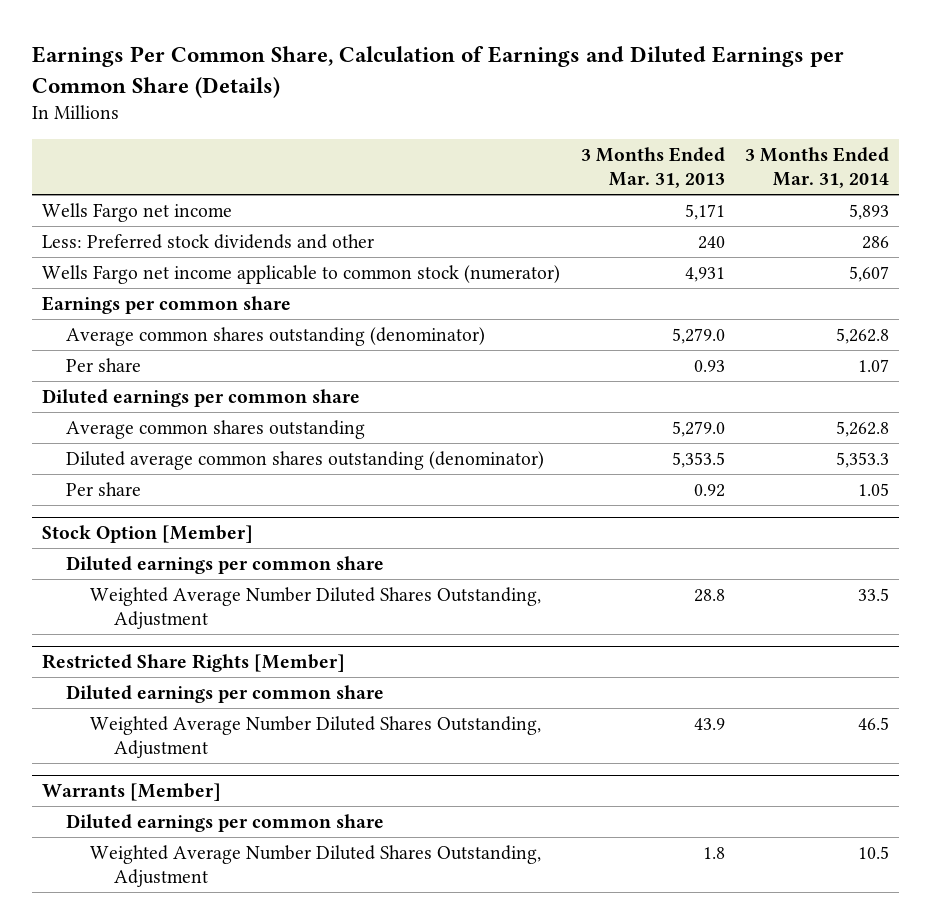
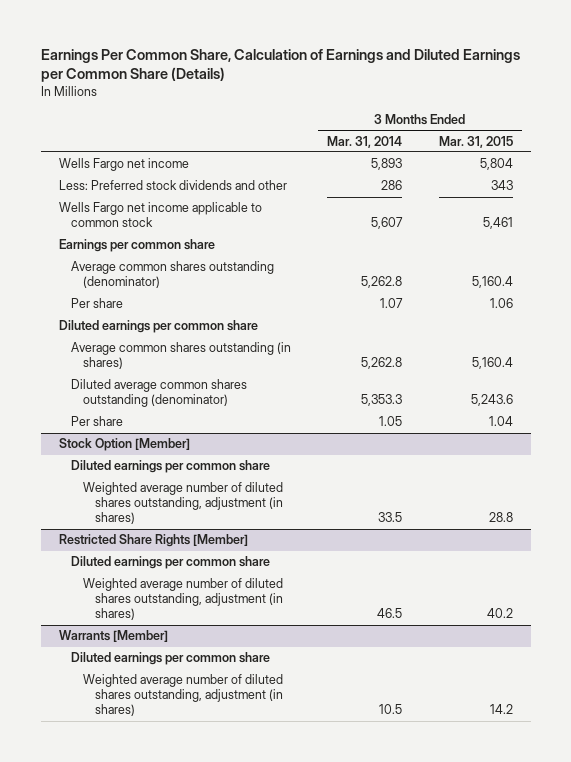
- | 3 Months Ended Mar. 31, 2013 | 3 Months Ended Mar. 31, 2014
+ | 3 Months Ended Mar. 31, 2014 | 3 Months Ended Mar. 31, 2015
- Wells Fargo net income applicable to common stock (numerator) | 4,931 | 5,607
+ Wells Fargo net income applicable to common stock | 5,607 | 5,461
- Average common shares outstanding | 5,279.0 | 5,262.8
+ Average common shares outstanding (in shares) | 5,262.8 | 5,160.4
@ Stock Option [Member]
- Weighted Average Number Diluted Shares Outstanding, Adjustment | 28.8 | 33.5
+ Weighted average number of diluted shares outstanding, adjustment (in shares) | 33.5 | 28.8
@ Restricted Share Rights [Member]
- Weighted Average Number Diluted Shares Outstanding, Adjustment | 43.9 | 46.5
+ Weighted average number of diluted shares outstanding, adjustment (in shares) | 46.5 | 40.2
@ Warrants [Member]
- Weighted Average Number Diluted Shares Outstanding, Adjustment | 1.8 | 10.5
+ Weighted average number of diluted shares outstanding, adjustment (in shares) | 10.5 | 14.2

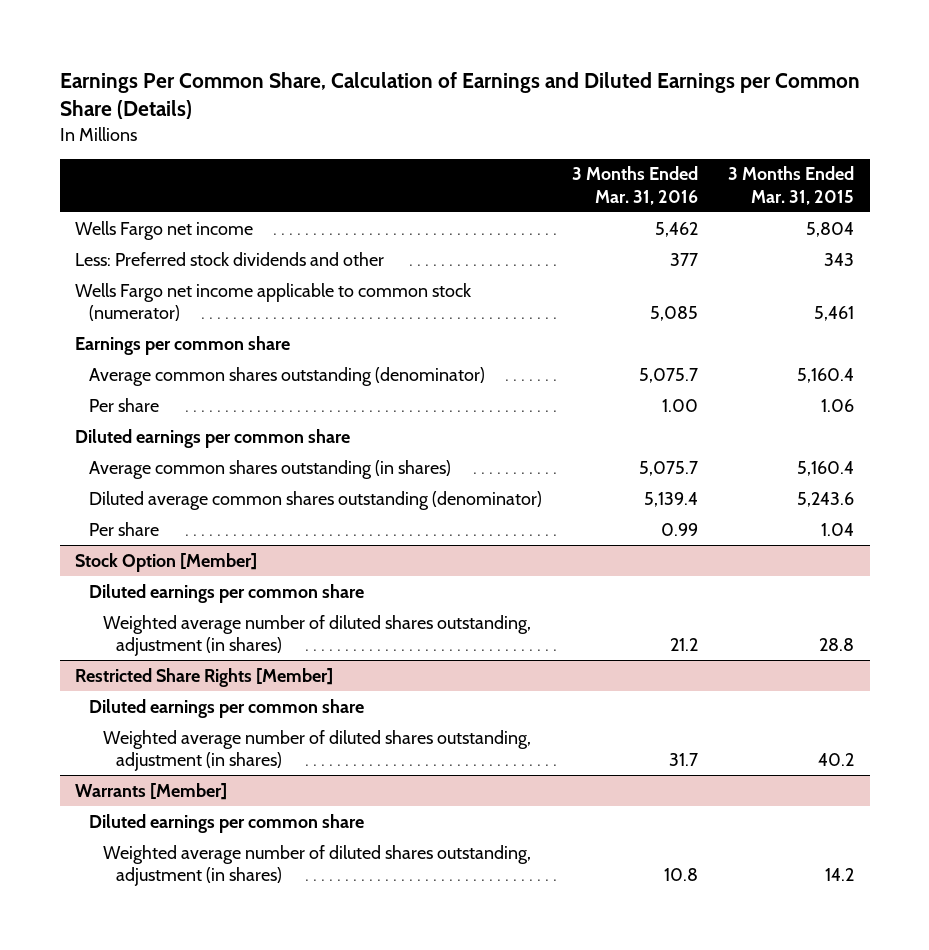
- | 3 Months Ended Mar. 31, 2014 | 3 Months Ended Mar. 31, 2015
+ | 3 Months Ended Mar. 31, 2016 | 3 Months Ended Mar. 31, 2015
- Wells Fargo net income applicable to common stock | 5,607 | 5,461
+ Wells Fargo net income applicable to common stock (numerator) | 5,085 | 5,461

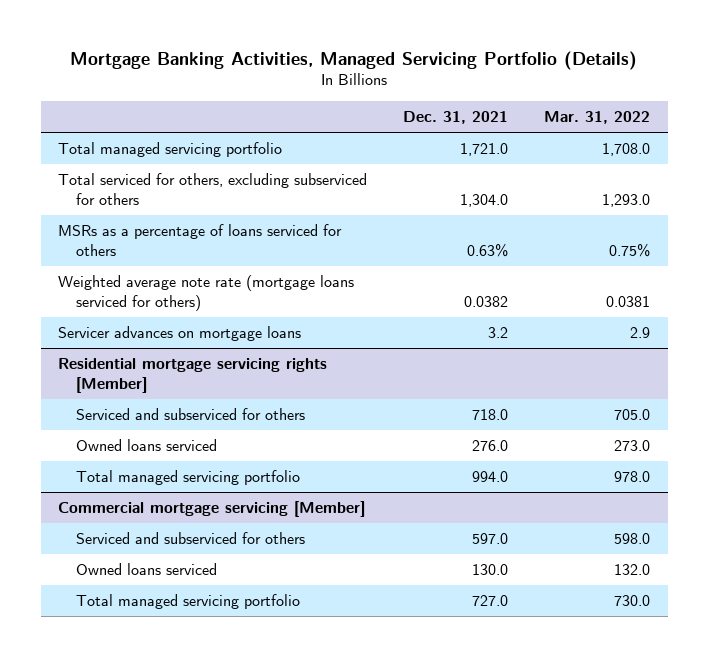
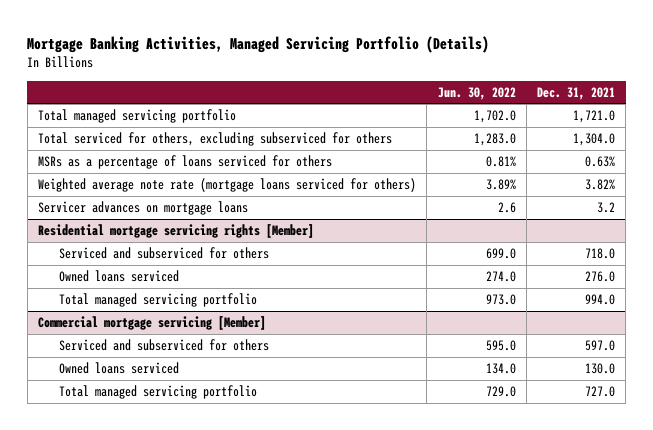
- | Dec. 31, 2021 | Mar. 31, 2022
+ | Jun. 30, 2022 | Dec. 31, 2021
- Weighted average note rate (mortgage loans serviced for others) | 0.0382 | 0.0381
+ Weighted average note rate (mortgage loans serviced for others) | 3.89% | 3.82%

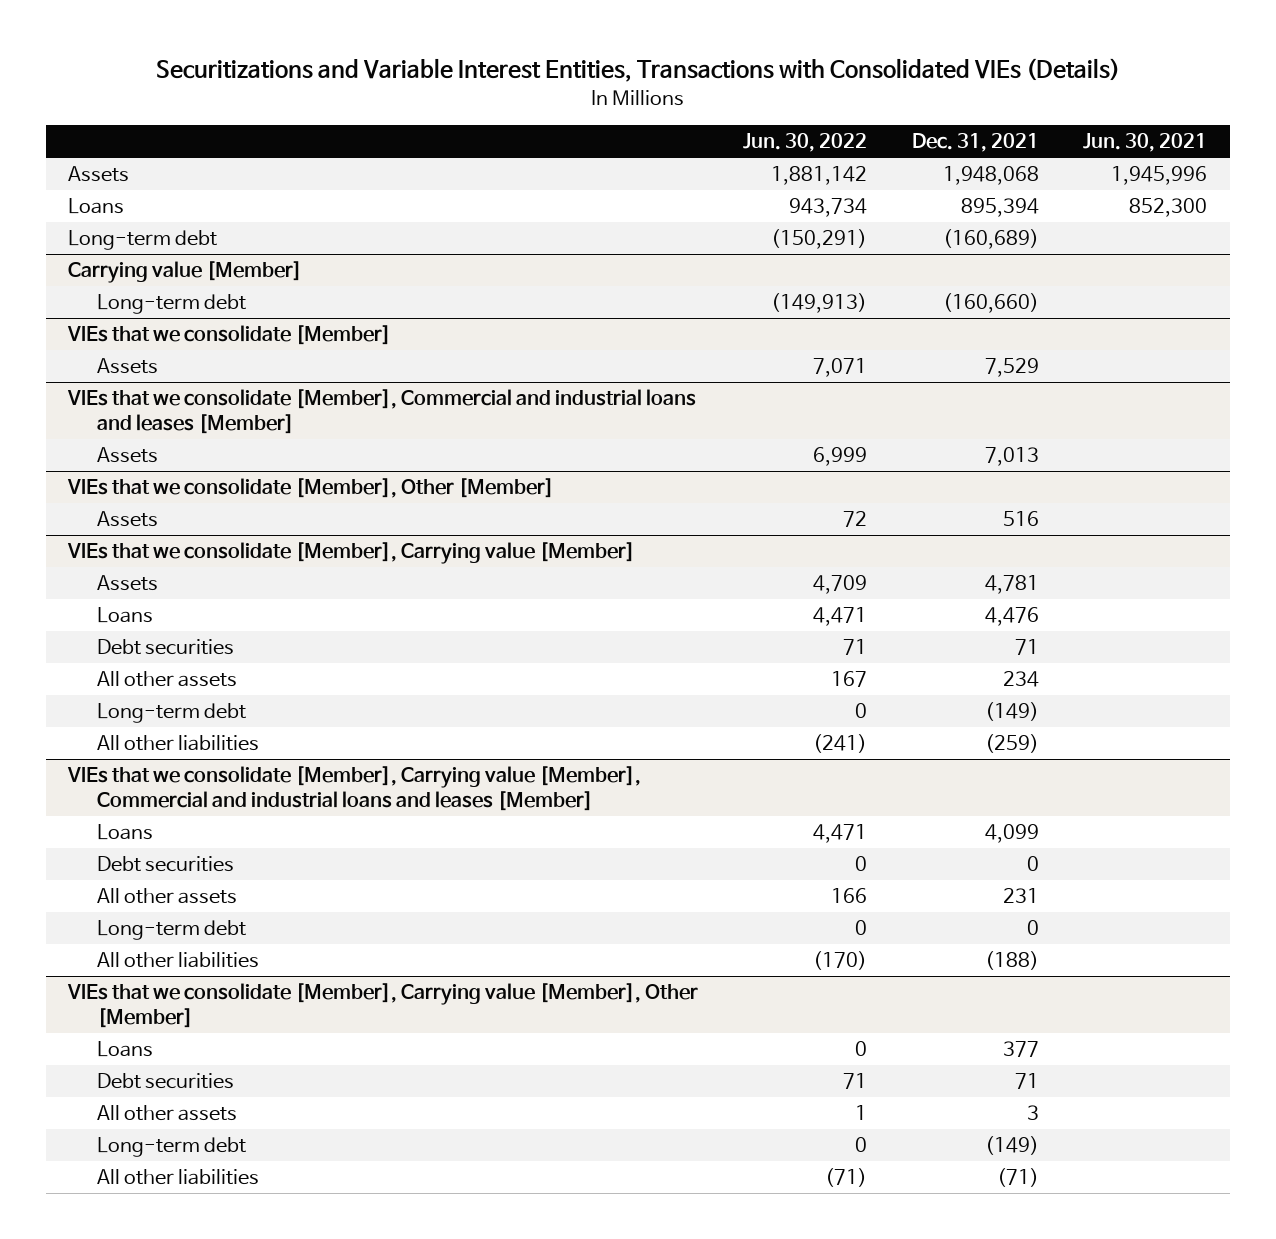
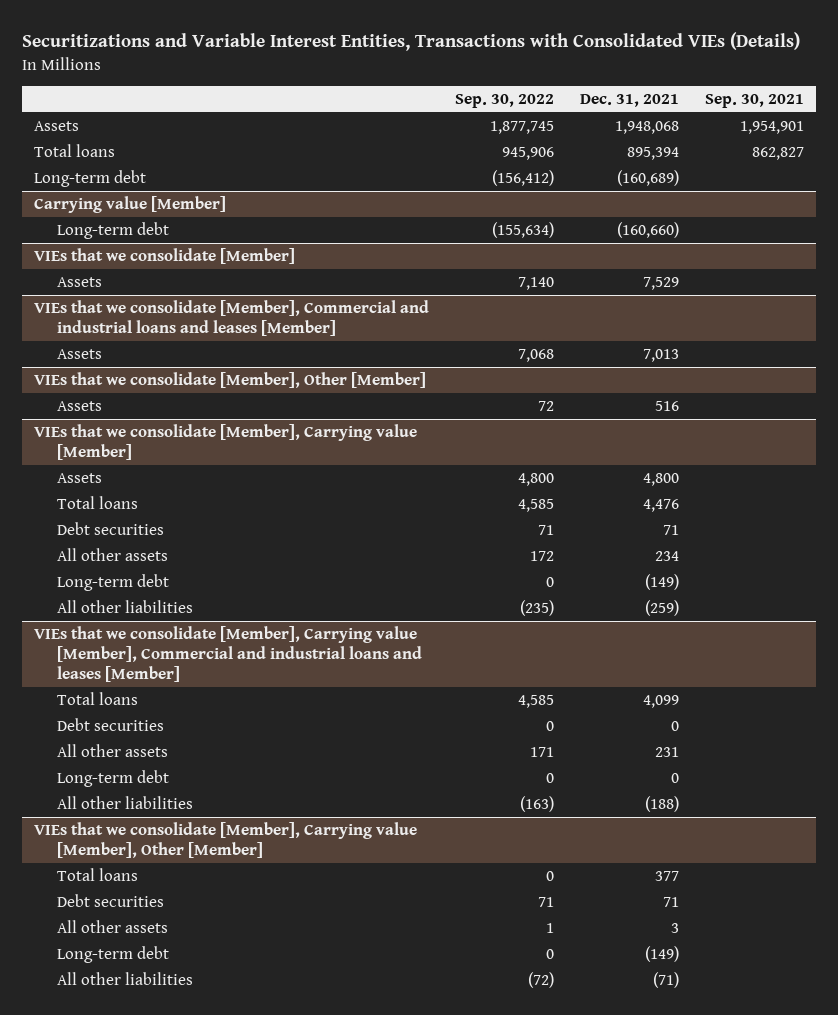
- | Jun. 30, 2022 | Dec. 31, 2021 | Jun. 30, 2021
+ | Sep. 30, 2022 | Dec. 31, 2021 | Sep. 30, 2021
- Loans | 943,734 | 895,394 | 852,300
+ Total loans | 945,906 | 895,394 | 862,827
@ VIEs that we consolidate [Member], Carrying value [Member]
- Assets | 4,709 | 4,781 |
- Loans | 4,471 | 4,476 |
+ Assets | 4,800 | 4,800 |
+ Total loans | 4,585 | 4,476 |
@ VIEs that we consolidate [Member], Carrying value [Member], Commercial and industrial loans and leases [Member]
- Loans | 4,471 | 4,099 |
+ Total loans | 4,585 | 4,099 |
@ VIEs that we consolidate [Member], Carrying value [Member], Other [Member]
- Loans | 0 | 377 |
+ Total loans | 0 | 377 |

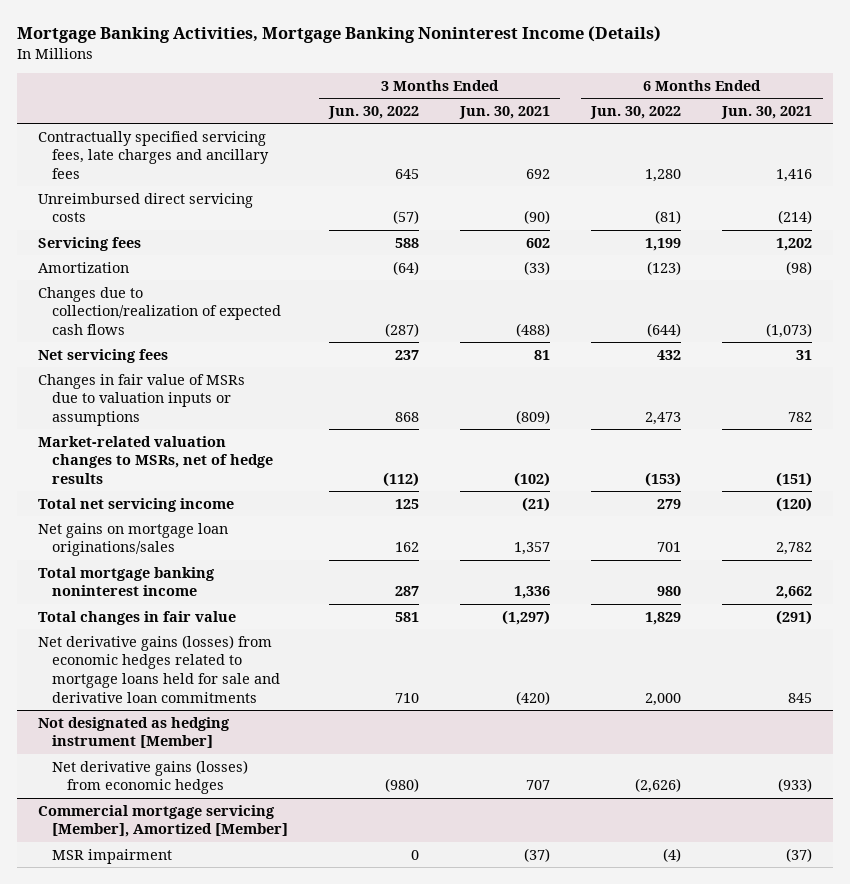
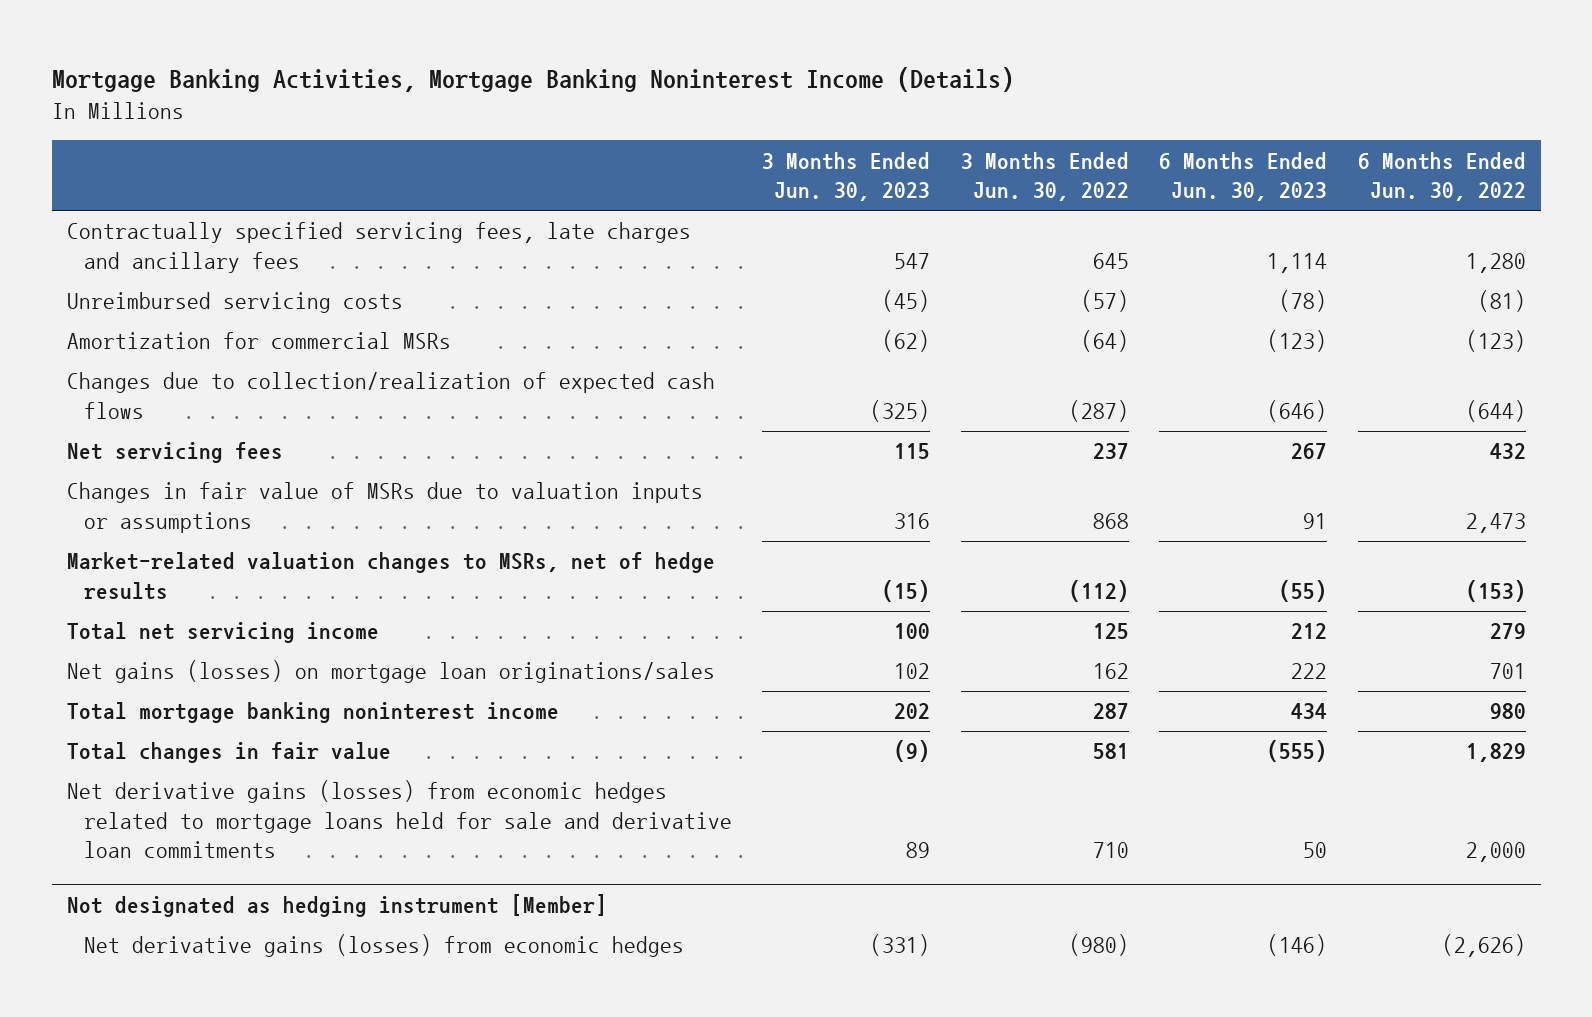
- | 3 Months Ended Jun. 30, 2022 | 3 Months Ended Jun. 30, 2021 | 6 Months Ended Jun. 30, 2022 | 6 Months Ended Jun. 30, 2021
+ | 3 Months Ended Jun. 30, 2023 | 3 Months Ended Jun. 30, 2022 | 6 Months Ended Jun. 30, 2023 | 6 Months Ended Jun. 30, 2022
- Unreimbursed direct servicing costs | (57) | (90) | (81) | (214)
- Servicing fees | 588 | 602 | 1,199 | 1,202
- Amortization | (64) | (33) | (123) | (98)
+ Unreimbursed servicing costs | (45) | (57) | (78) | (81)
+ Amortization for commercial MSRs | (62) | (64) | (123) | (123)
- Net gains on mortgage loan originations/sales | 162 | 1,357 | 701 | 2,782
+ Net gains (losses) on mortgage loan originations/sales | 102 | 162 | 222 | 701
- Commercial mortgage servicing [Member], Amortized [Member]
- MSR impairment | 0 | (37) | (4) | (37)

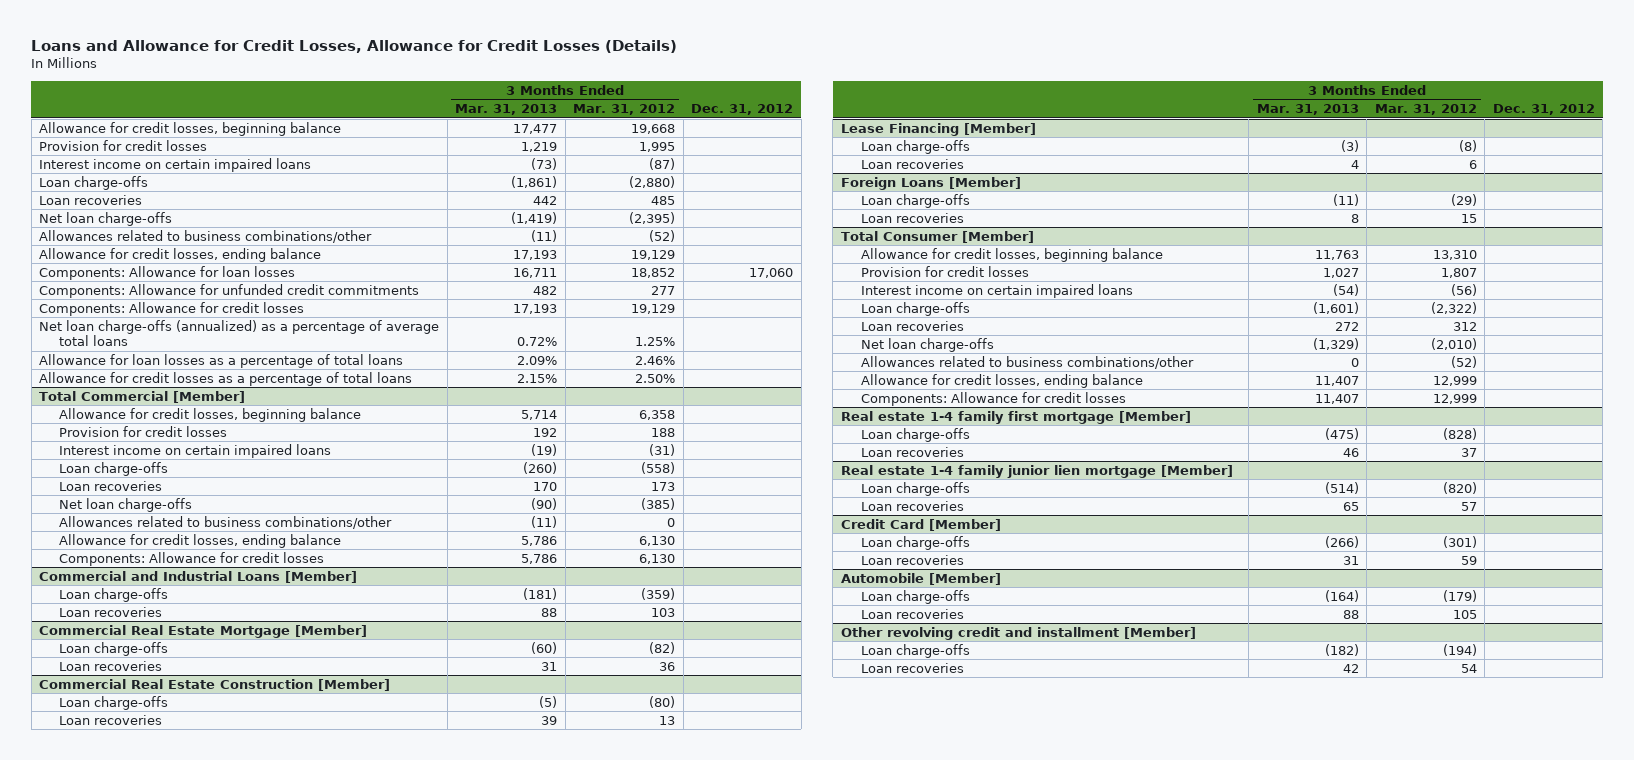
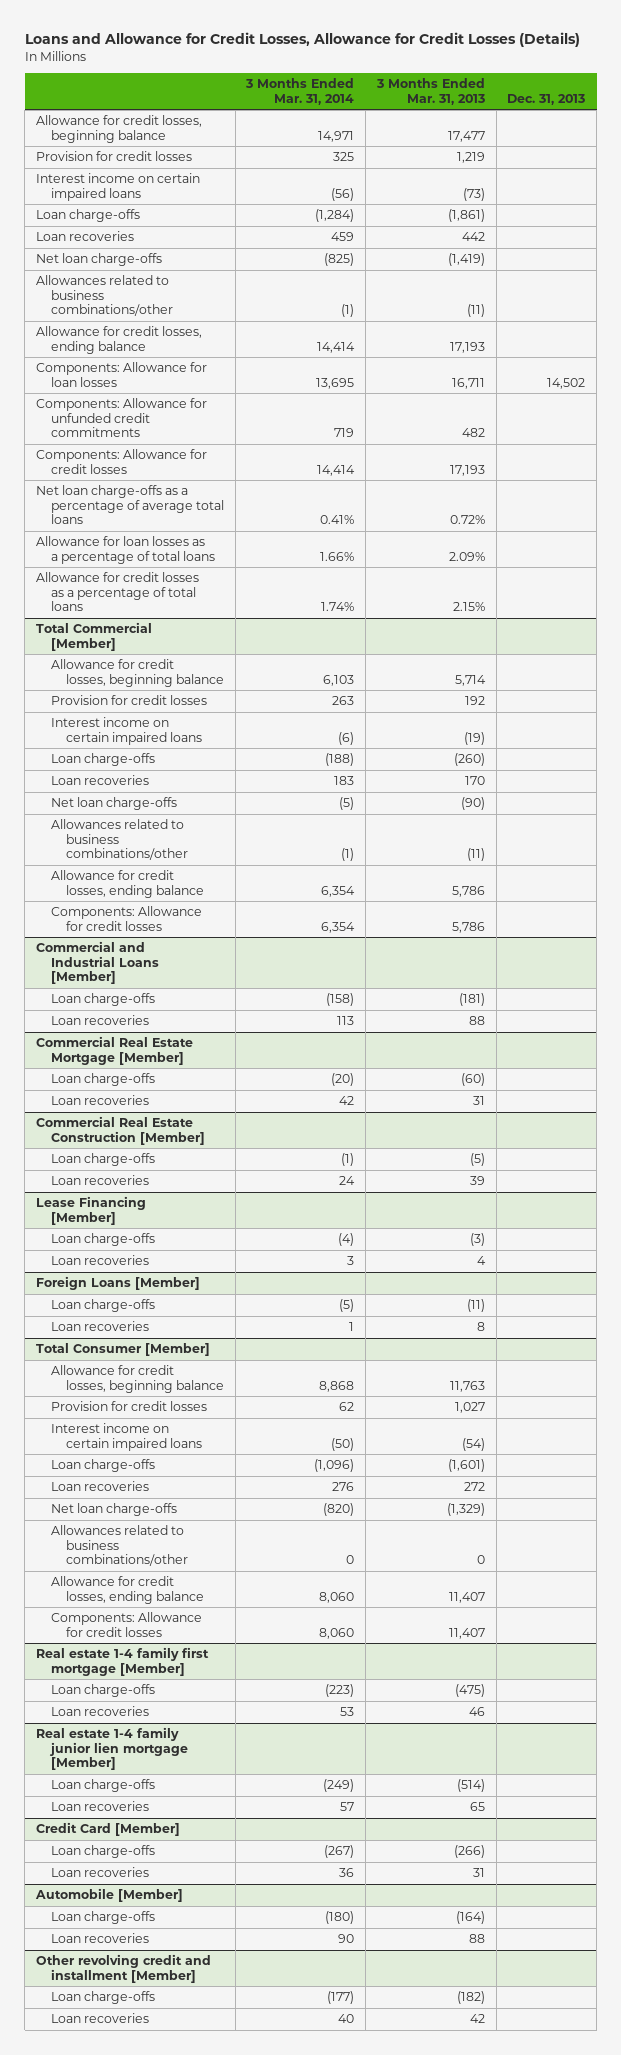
- | 3 Months Ended Mar. 31, 2013 | 3 Months Ended Mar. 31, 2012 | Dec. 31, 2012
+ | 3 Months Ended Mar. 31, 2014 | 3 Months Ended Mar. 31, 2013 | Dec. 31, 2013
- Net loan charge-offs (annualized) as a percentage of average total loans | 0.72% | 1.25% |
+ Net loan charge-offs as a percentage of average total loans | 0.41% | 0.72% |

